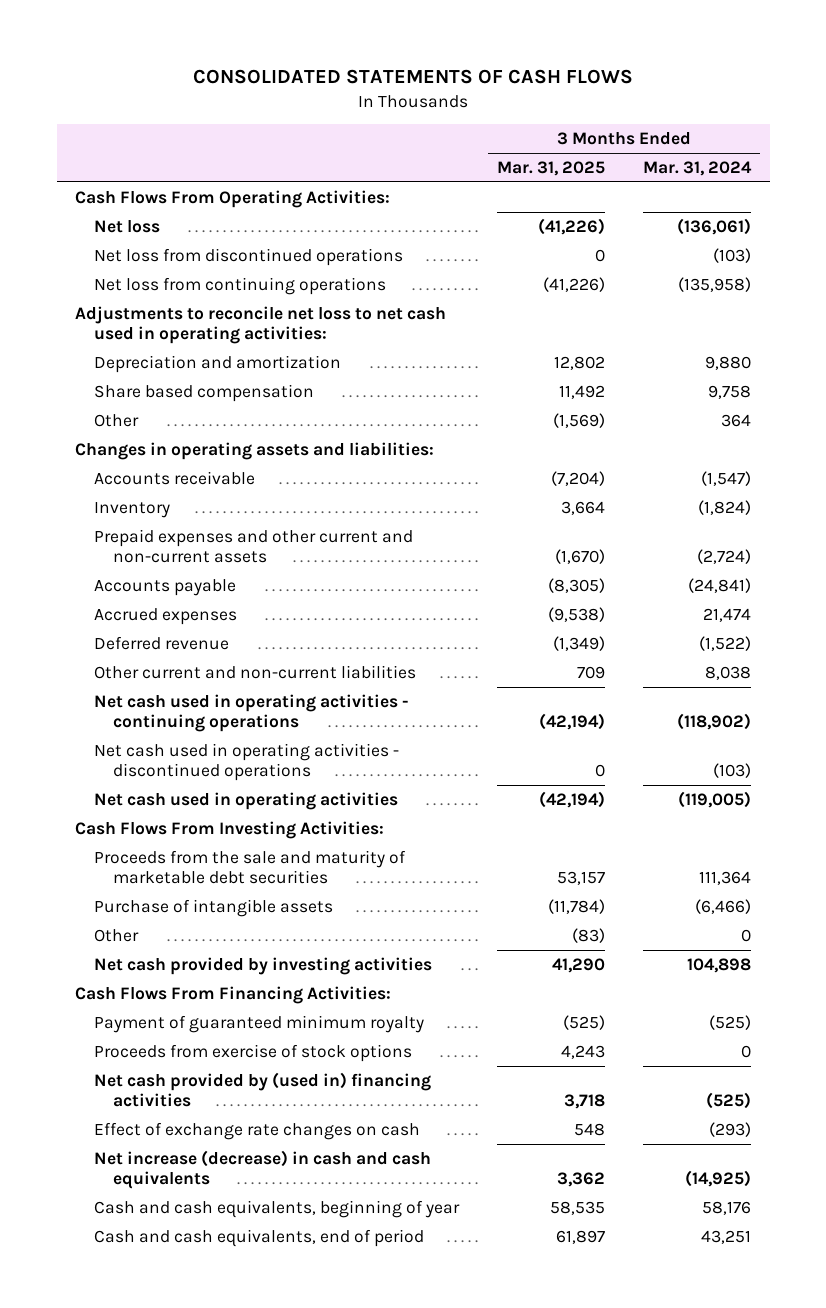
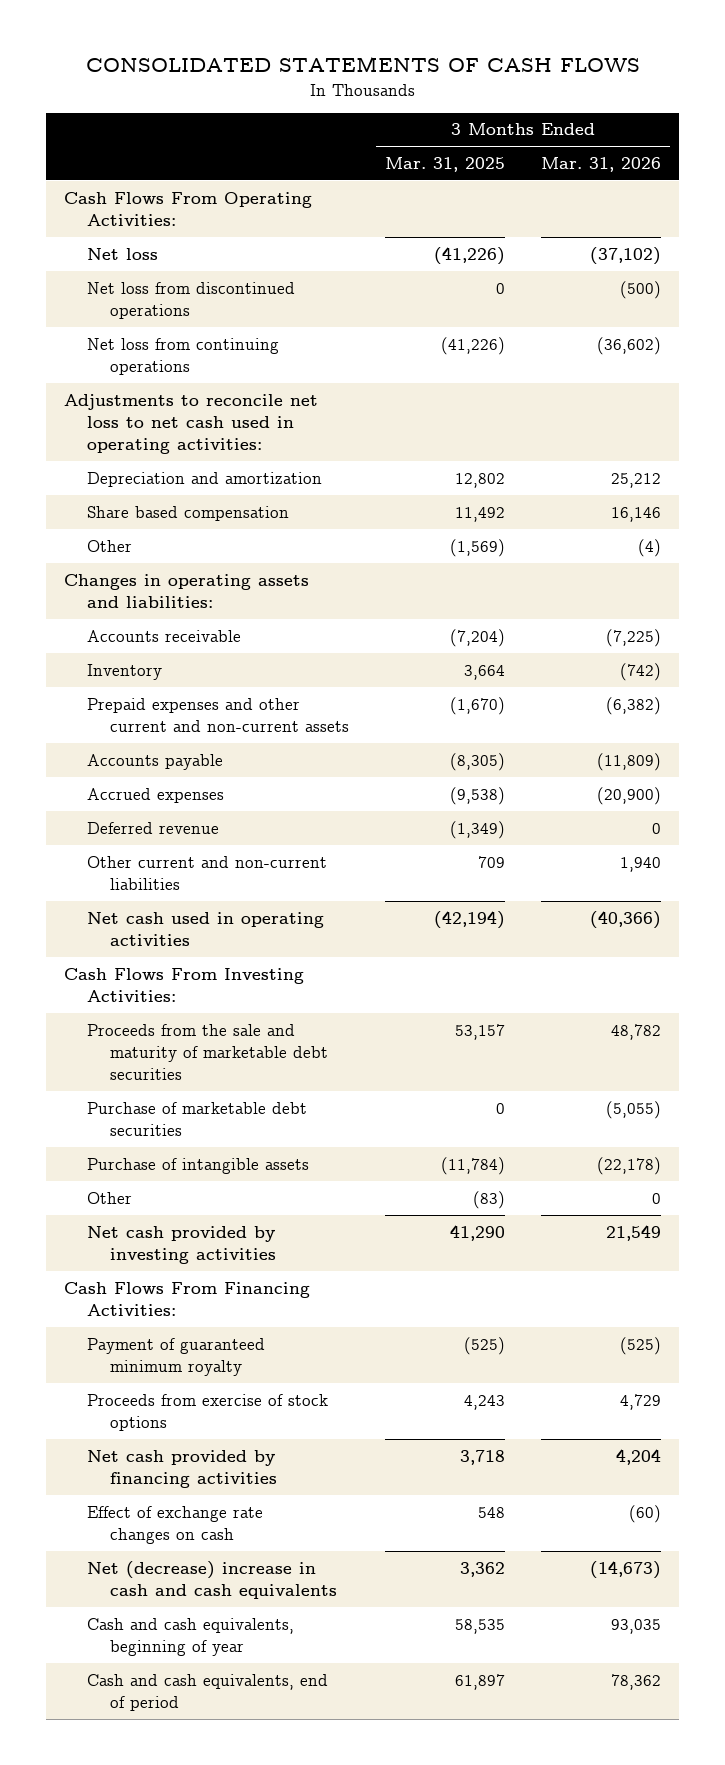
- | 3 Months Ended Mar. 31, 2025 | 3 Months Ended Mar. 31, 2024
+ | 3 Months Ended Mar. 31, 2025 | 3 Months Ended Mar. 31, 2026
- Net cash used in operating activities - continuing operations | (42,194) | (118,902)
- Net cash used in operating activities - discontinued operations | 0 | (103)
+ Purchase of marketable debt securities | 0 | (5,055)
- Net cash provided by (used in) financing activities | 3,718 | (525)
+ Net cash provided by financing activities | 3,718 | 4,204
- Net increase (decrease) in cash and cash equivalents | 3,362 | (14,925)
+ Net (decrease) increase in cash and cash equivalents | 3,362 | (14,673)

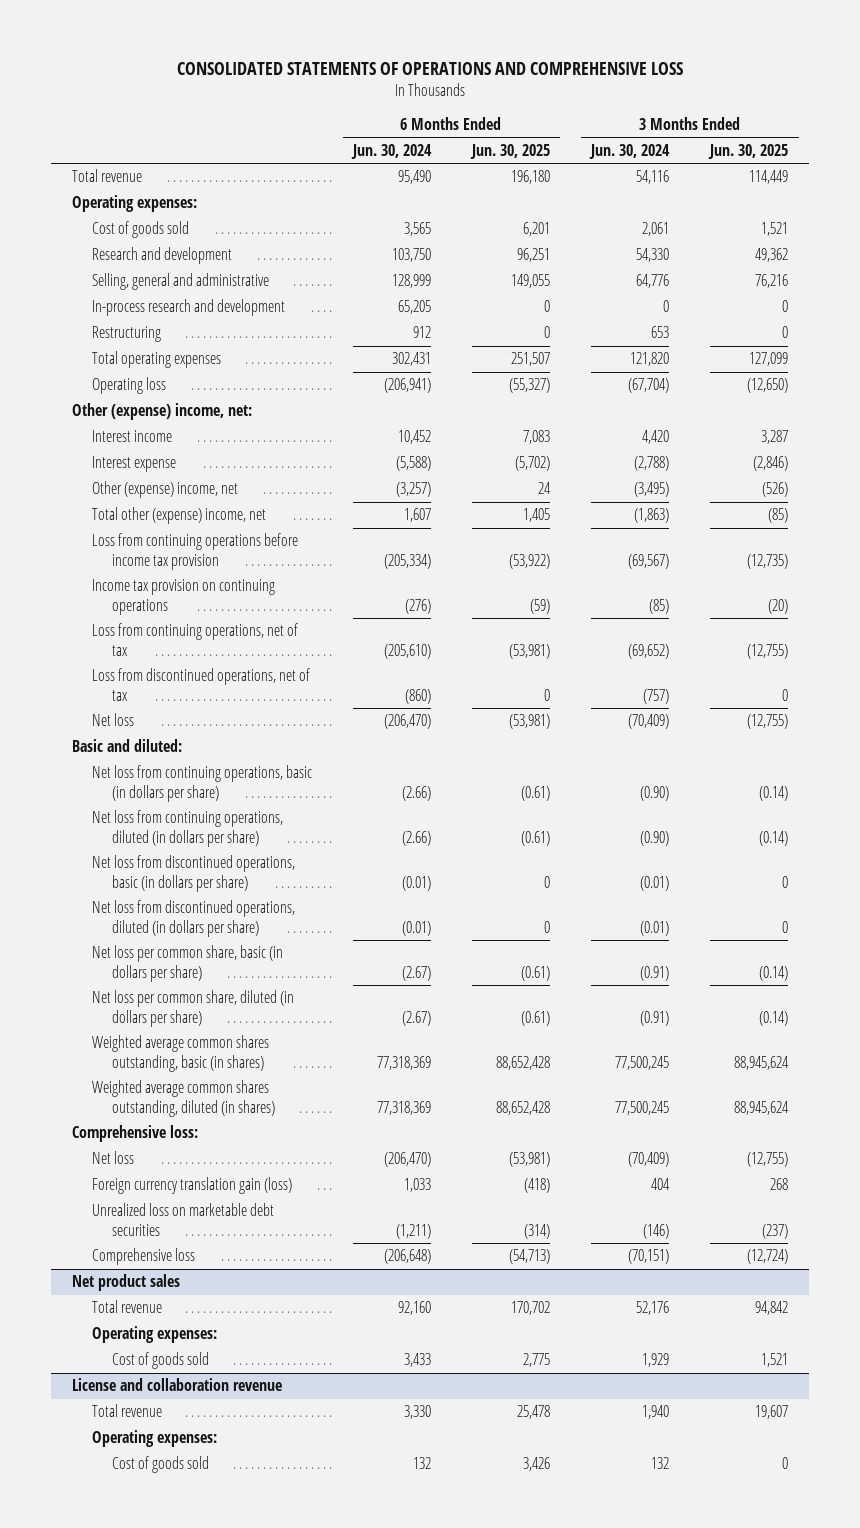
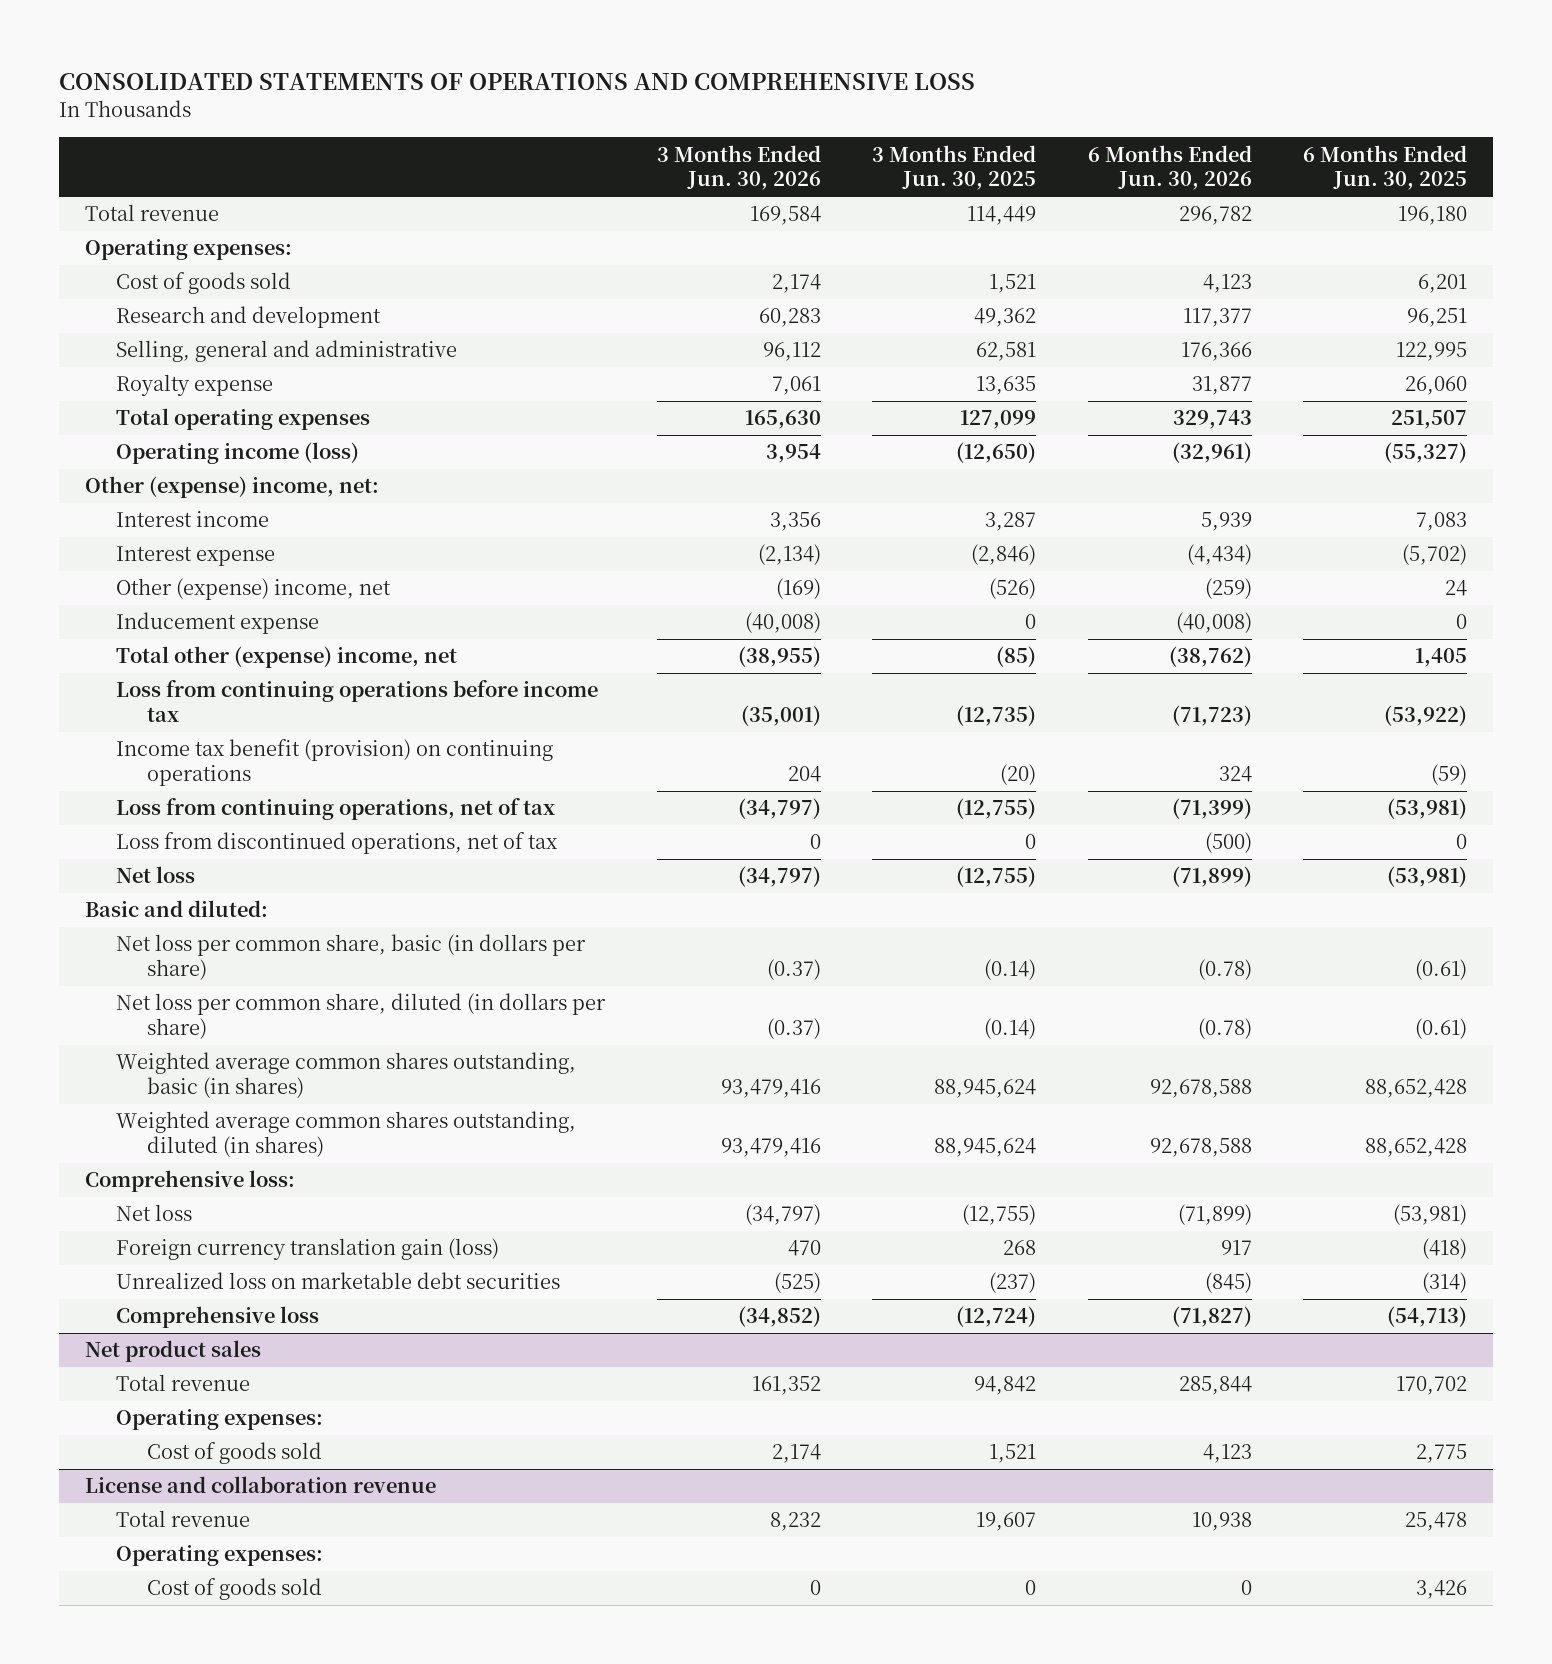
- | 6 Months Ended Jun. 30, 2024 | 6 Months Ended Jun. 30, 2025 | 3 Months Ended Jun. 30, 2024 | 3 Months Ended Jun. 30, 2025
+ | 3 Months Ended Jun. 30, 2026 | 3 Months Ended Jun. 30, 2025 | 6 Months Ended Jun. 30, 2026 | 6 Months Ended Jun. 30, 2025
- Selling, general and administrative | 128,999 | 149,055 | 64,776 | 76,216
- In-process research and development | 65,205 | 0 | 0 | 0
- Restructuring | 912 | 0 | 653 | 0
+ Selling, general and administrative | 96,112 | 62,581 | 176,366 | 122,995
+ Royalty expense | 7,061 | 13,635 | 31,877 | 26,060
- Operating loss | (206,941) | (55,327) | (67,704) | (12,650)
+ Operating income (loss) | 3,954 | (12,650) | (32,961) | (55,327)
+ Inducement expense | (40,008) | 0 | (40,008) | 0
- Loss from continuing operations before income tax provision | (205,334) | (53,922) | (69,567) | (12,735)
- Income tax provision on continuing operations | (276) | (59) | (85) | (20)
+ Loss from continuing operations before income tax | (35,001) | (12,735) | (71,723) | (53,922)
+ Income tax benefit (provision) on continuing operations | 204 | (20) | 324 | (59)
- Net loss from continuing operations, basic (in dollars per share) | (2.66) | (0.61) | (0.90) | (0.14)
- Net loss from continuing operations, diluted (in dollars per share) | (2.66) | (0.61) | (0.90) | (0.14)
- Net loss from discontinued operations, basic (in dollars per share) | (0.01) | 0 | (0.01) | 0
- Net loss from discontinued operations, diluted (in dollars per share) | (0.01) | 0 | (0.01) | 0

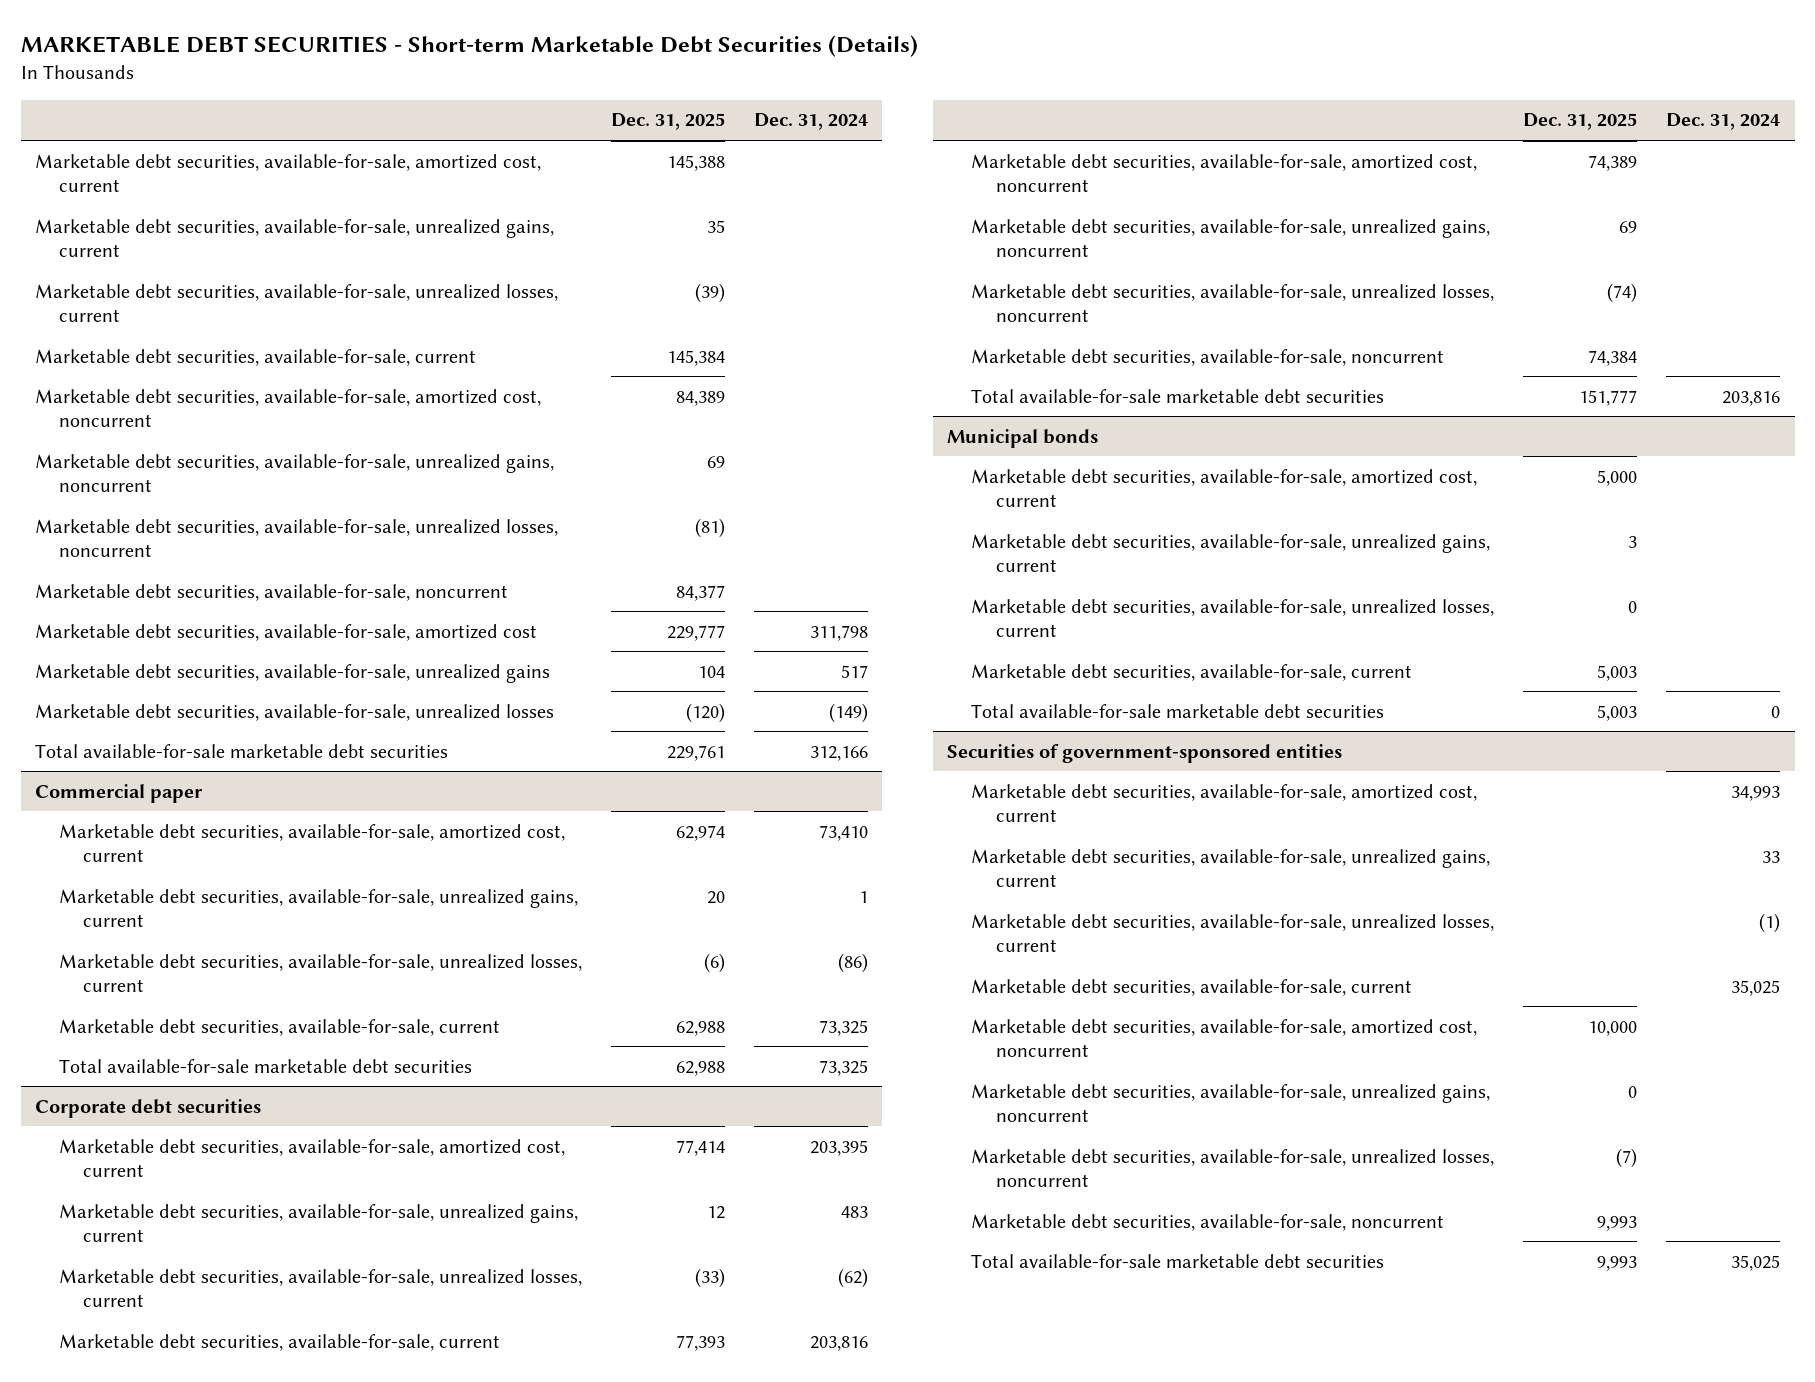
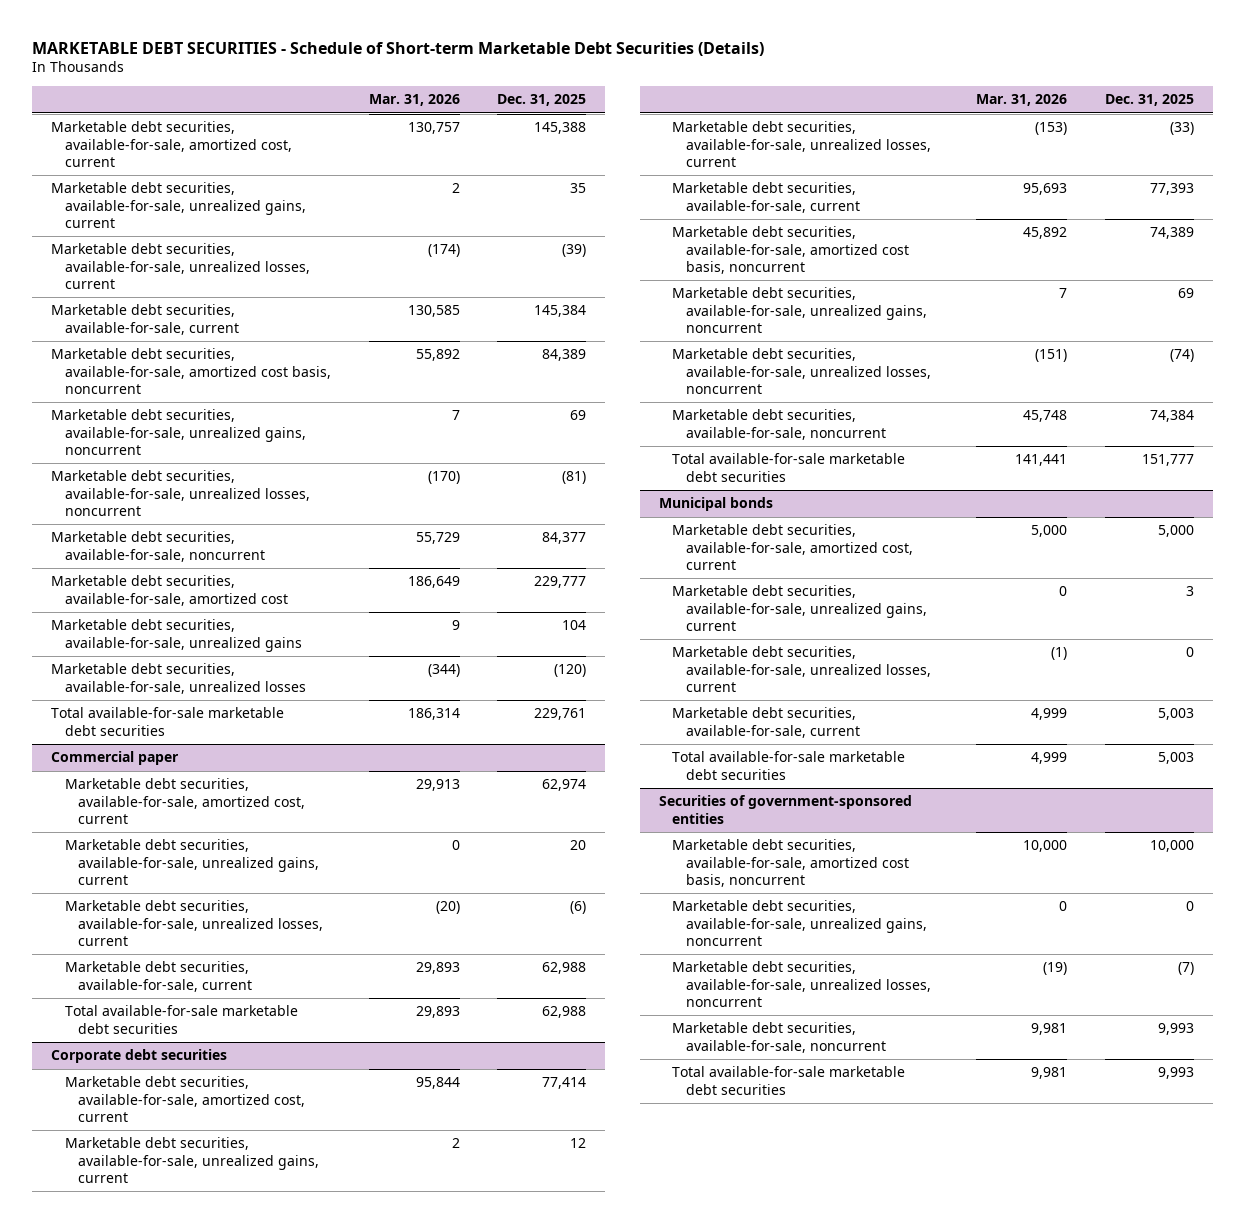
- MARKETABLE DEBT SECURITIES - Short-term Marketable Debt Securities (Details)
+ MARKETABLE DEBT SECURITIES - Schedule of Short-term Marketable Debt Securities (Details)
- | Dec. 31, 2025 | Dec. 31, 2024
+ | Mar. 31, 2026 | Dec. 31, 2025
- Marketable debt securities, available-for-sale, amortized cost, noncurrent | 84,389 |
+ Marketable debt securities, available-for-sale, amortized cost basis, noncurrent | 55,892 | 84,389
@ Corporate debt securities
- Marketable debt securities, available-for-sale, amortized cost, noncurrent | 74,389 |
+ Marketable debt securities, available-for-sale, amortized cost basis, noncurrent | 45,892 | 74,389
@ Securities of government-sponsored entities
- Marketable debt securities, available-for-sale, amortized cost, current | | 34,993
- Marketable debt securities, available-for-sale, unrealized gains, current | | 33
- Marketable debt securities, available-for-sale, unrealized losses, current | | (1)
- Marketable debt securities, available-for-sale, current | | 35,025
- Marketable debt securities, available-for-sale, amortized cost, noncurrent | 10,000 |
+ Marketable debt securities, available-for-sale, amortized cost basis, noncurrent | 10,000 | 10,000

